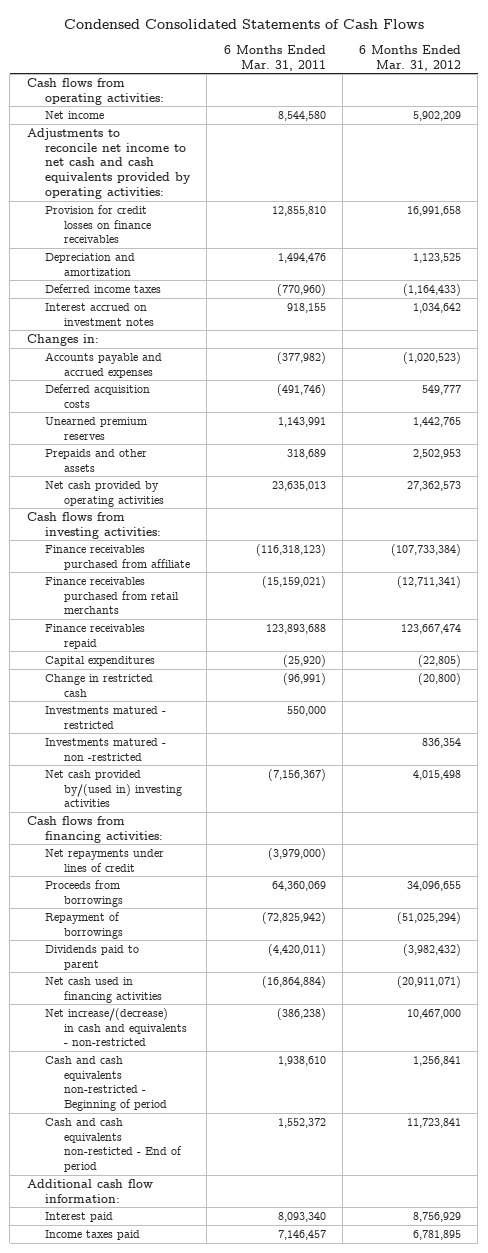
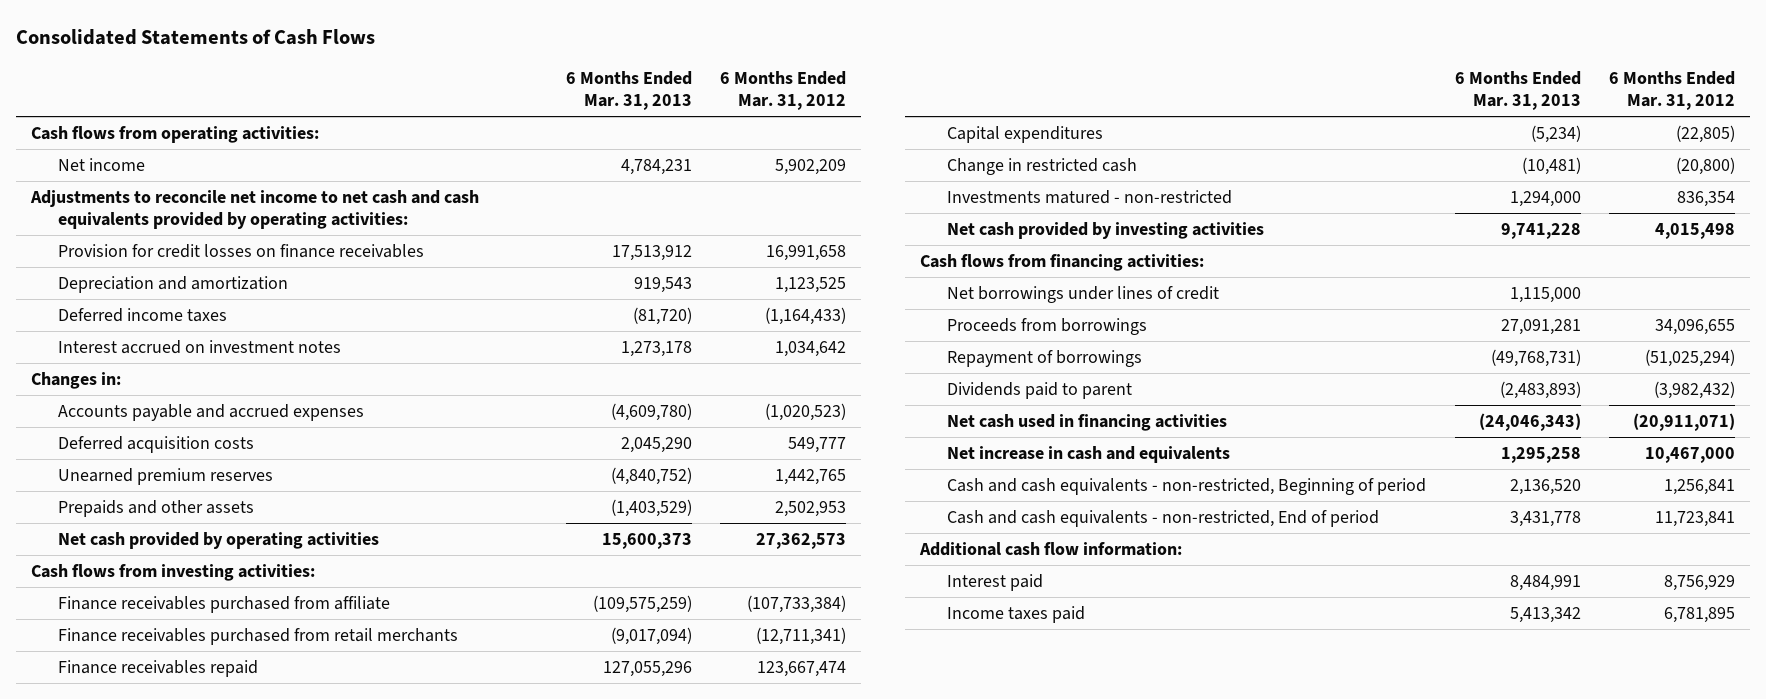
- Condensed Consolidated Statements of Cash Flows
+ Consolidated Statements of Cash Flows
- | 6 Months Ended Mar. 31, 2011 | 6 Months Ended Mar. 31, 2012
+ | 6 Months Ended Mar. 31, 2013 | 6 Months Ended Mar. 31, 2012
- Investments matured - restricted | 550,000 |
- Investments matured - non -restricted | | 836,354
- Net cash provided by/(used in) investing activities | (7,156,367) | 4,015,498
+ Investments matured - non-restricted | 1,294,000 | 836,354
+ Net cash provided by investing activities | 9,741,228 | 4,015,498
- Net repayments under lines of credit | (3,979,000) |
+ Net borrowings under lines of credit | 1,115,000 |
- Net increase/(decrease) in cash and equivalents - non-restricted | (386,238) | 10,467,000
- Cash and cash equivalents non-restricted - Beginning of period | 1,938,610 | 1,256,841
- Cash and cash equivalents non-resticted - End of period | 1,552,372 | 11,723,841
+ Net increase in cash and equivalents | 1,295,258 | 10,467,000
+ Cash and cash equivalents - non-restricted, Beginning of period | 2,136,520 | 1,256,841
+ Cash and cash equivalents - non-restricted, End of period | 3,431,778 | 11,723,841

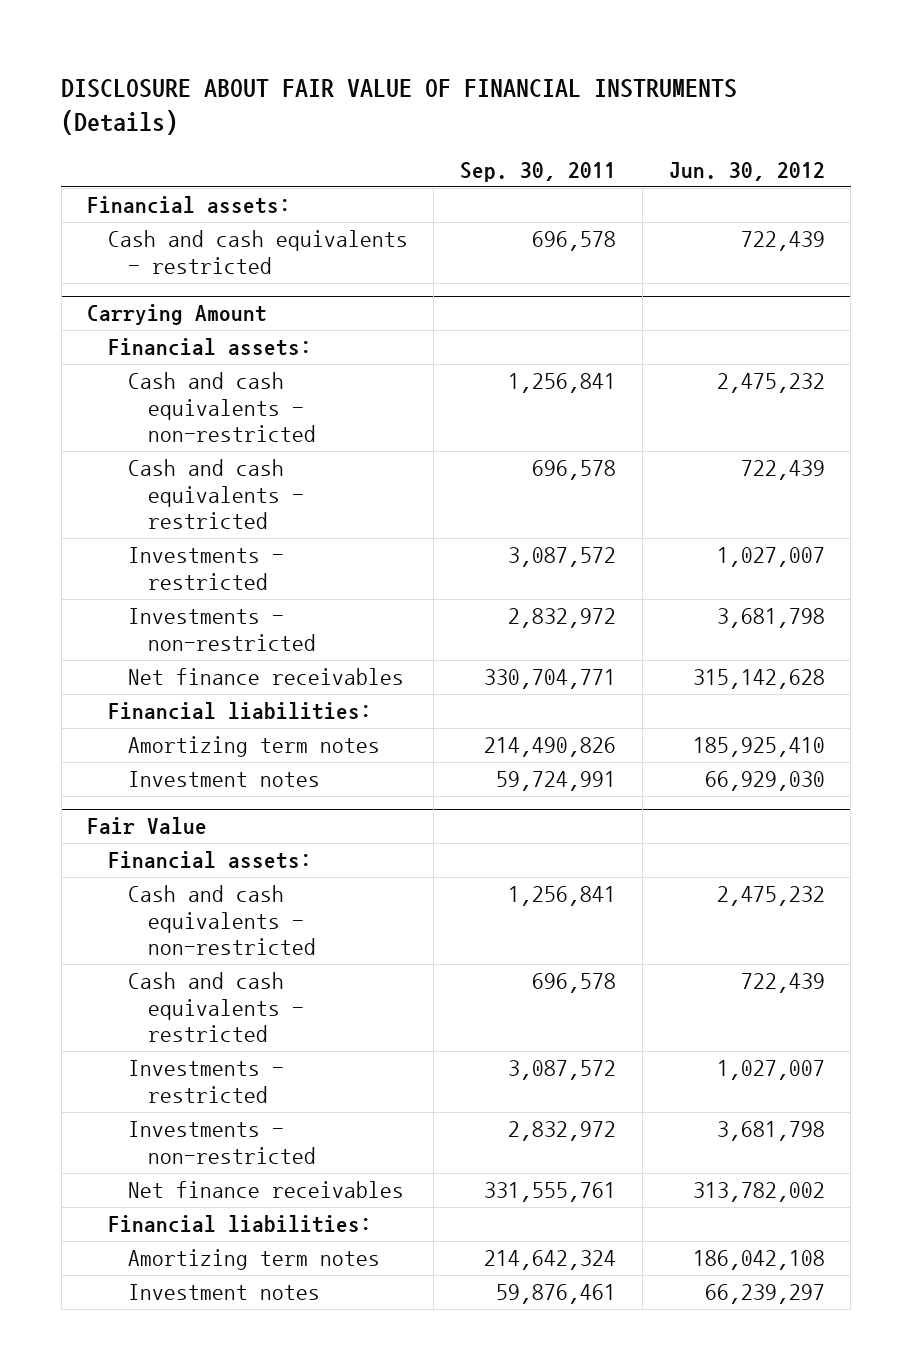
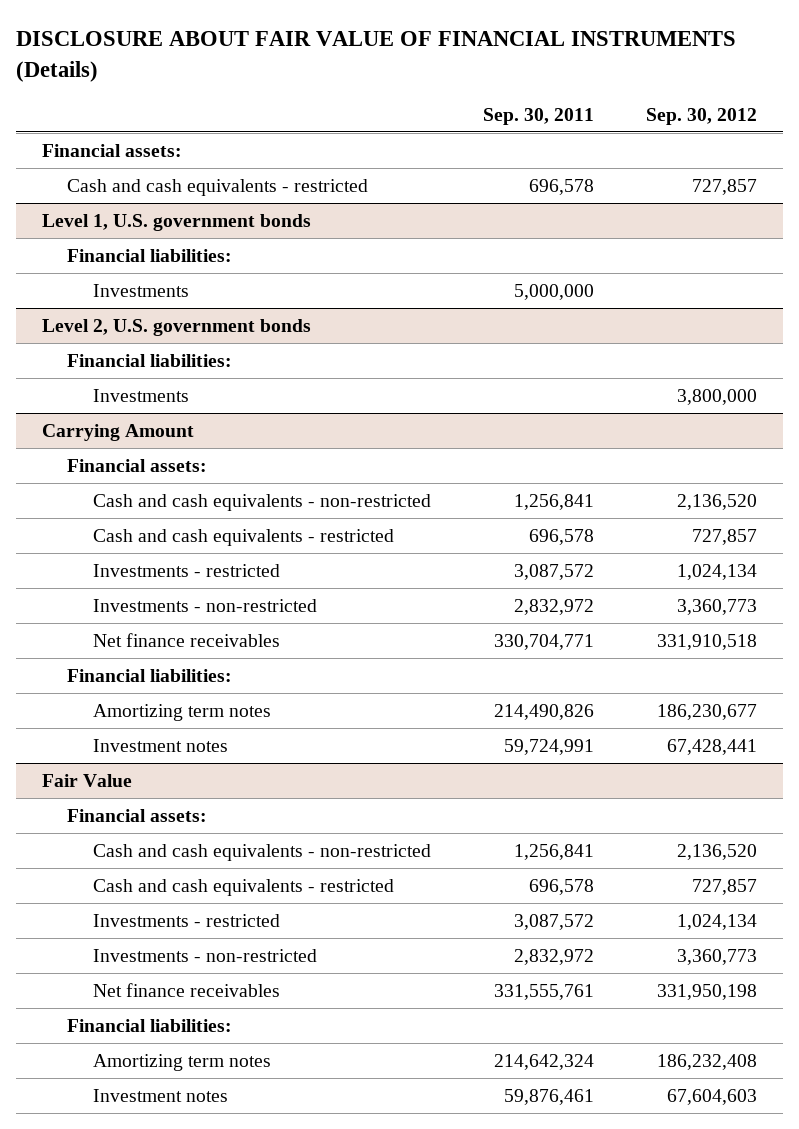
- | Sep. 30, 2011 | Jun. 30, 2012
+ | Sep. 30, 2011 | Sep. 30, 2012
+ Level 1, U.S. government bonds
+ Financial liabilities:
+ Investments | 5,000,000 |
+ Level 2, U.S. government bonds
+ Financial liabilities:
+ Investments | | 3,800,000

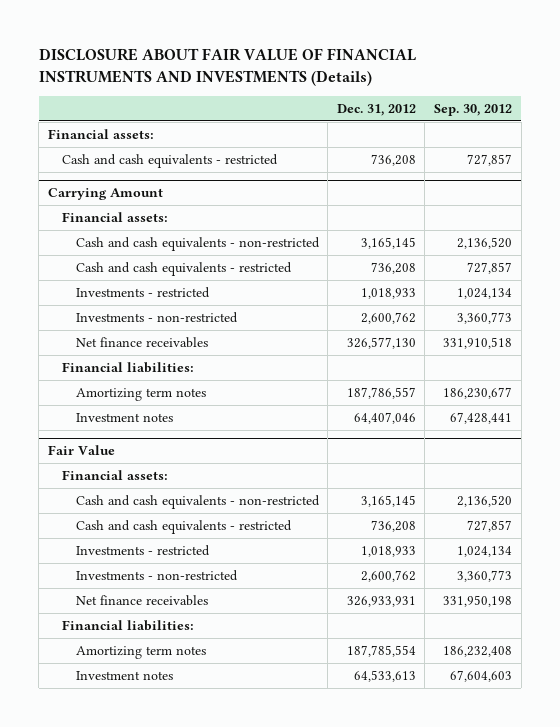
- DISCLOSURE ABOUT FAIR VALUE OF FINANCIAL INSTRUMENTS (Details)
+ DISCLOSURE ABOUT FAIR VALUE OF FINANCIAL INSTRUMENTS AND INVESTMENTS (Details)
- | Sep. 30, 2011 | Sep. 30, 2012
+ | Dec. 31, 2012 | Sep. 30, 2012
- Level 1, U.S. government bonds
- Financial liabilities:
- Investments | 5,000,000 |
- Level 2, U.S. government bonds
- Financial liabilities:
- Investments | | 3,800,000

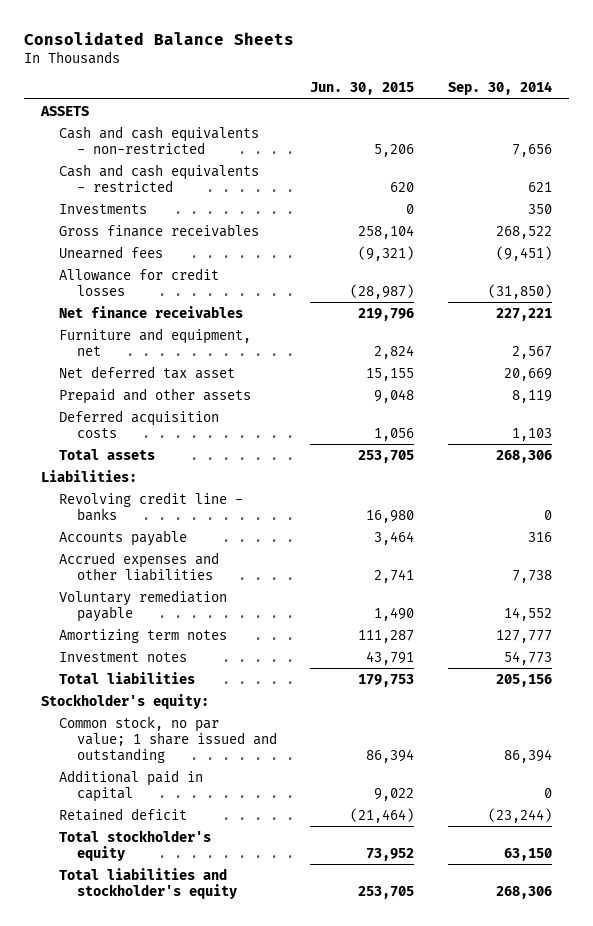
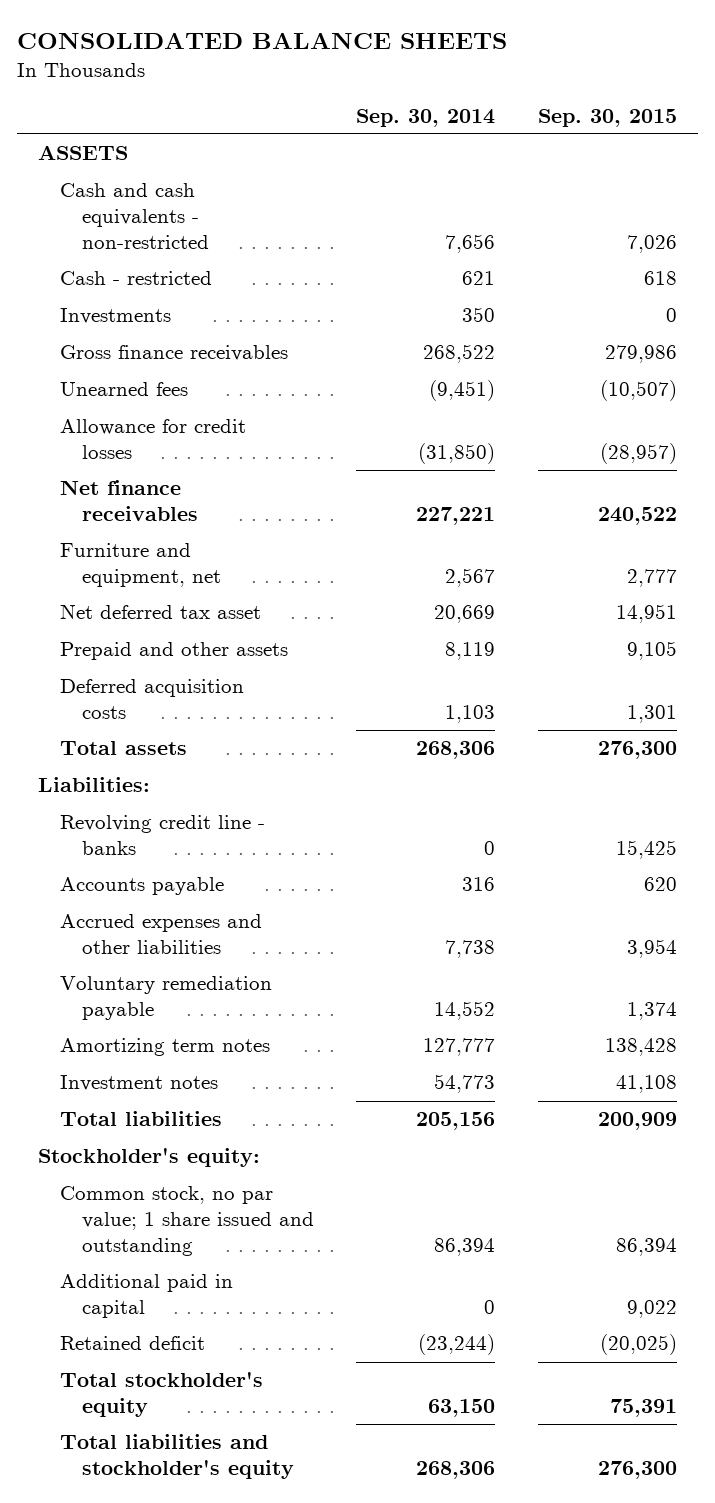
- Consolidated Balance Sheets
+ CONSOLIDATED BALANCE SHEETS
- | Jun. 30, 2015 | Sep. 30, 2014
+ | Sep. 30, 2014 | Sep. 30, 2015
- Cash and cash equivalents - restricted | 620 | 621
+ Cash - restricted | 621 | 618

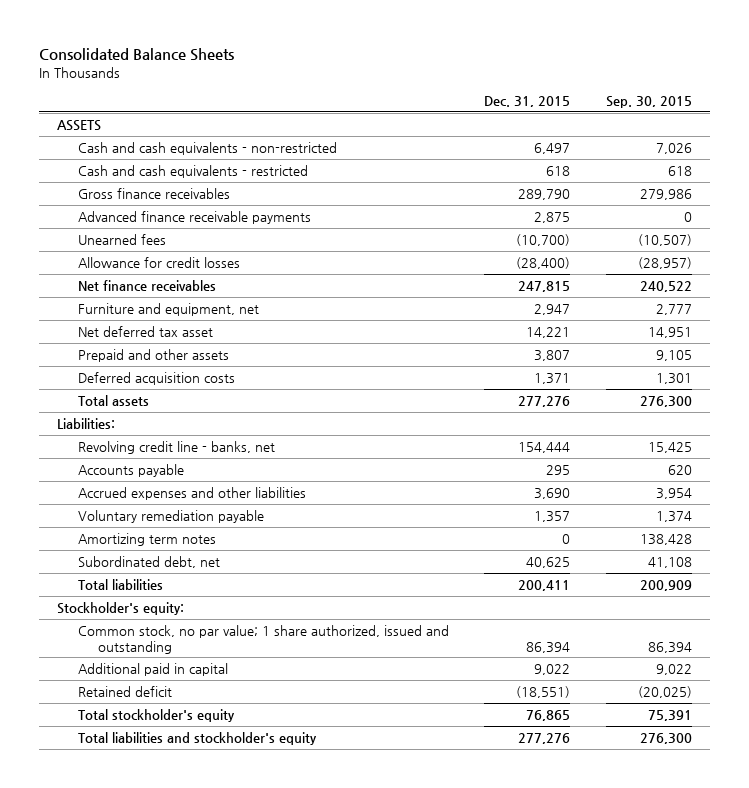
- CONSOLIDATED BALANCE SHEETS
+ Consolidated Balance Sheets
- | Sep. 30, 2014 | Sep. 30, 2015
+ | Dec. 31, 2015 | Sep. 30, 2015
- Cash - restricted | 621 | 618
- Investments | 350 | 0
+ Cash and cash equivalents - restricted | 618 | 618
+ Advanced finance receivable payments | 2,875 | 0
- Revolving credit line - banks | 0 | 15,425
+ Revolving credit line - banks, net | 154,444 | 15,425
- Investment notes | 54,773 | 41,108
+ Subordinated debt, net | 40,625 | 41,108
- Common stock, no par value; 1 share issued and outstanding | 86,394 | 86,394
+ Common stock, no par value; 1 share authorized, issued and outstanding | 86,394 | 86,394

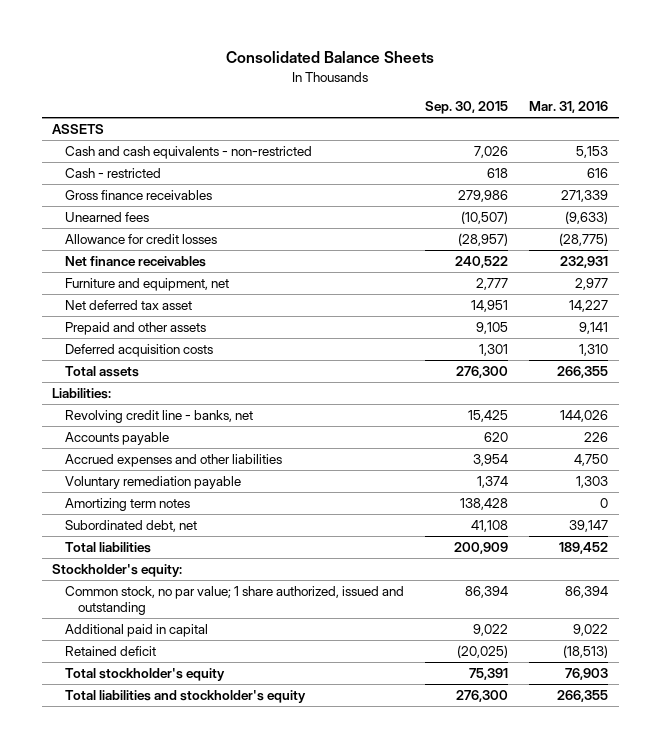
- | Dec. 31, 2015 | Sep. 30, 2015
+ | Sep. 30, 2015 | Mar. 31, 2016
- Cash and cash equivalents - restricted | 618 | 618
+ Cash - restricted | 618 | 616
- Advanced finance receivable payments | 2,875 | 0

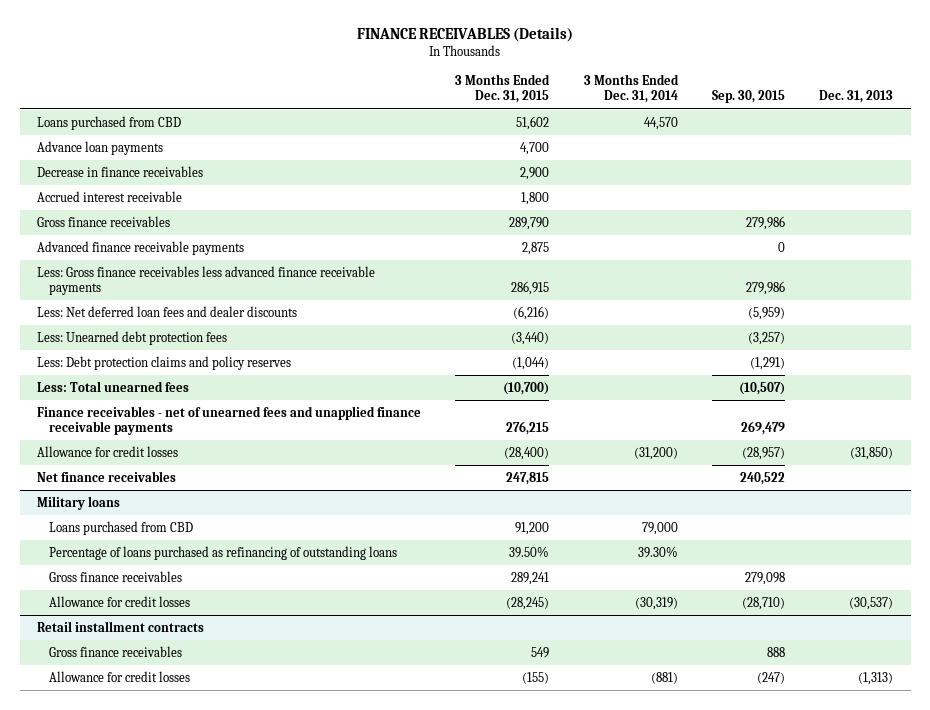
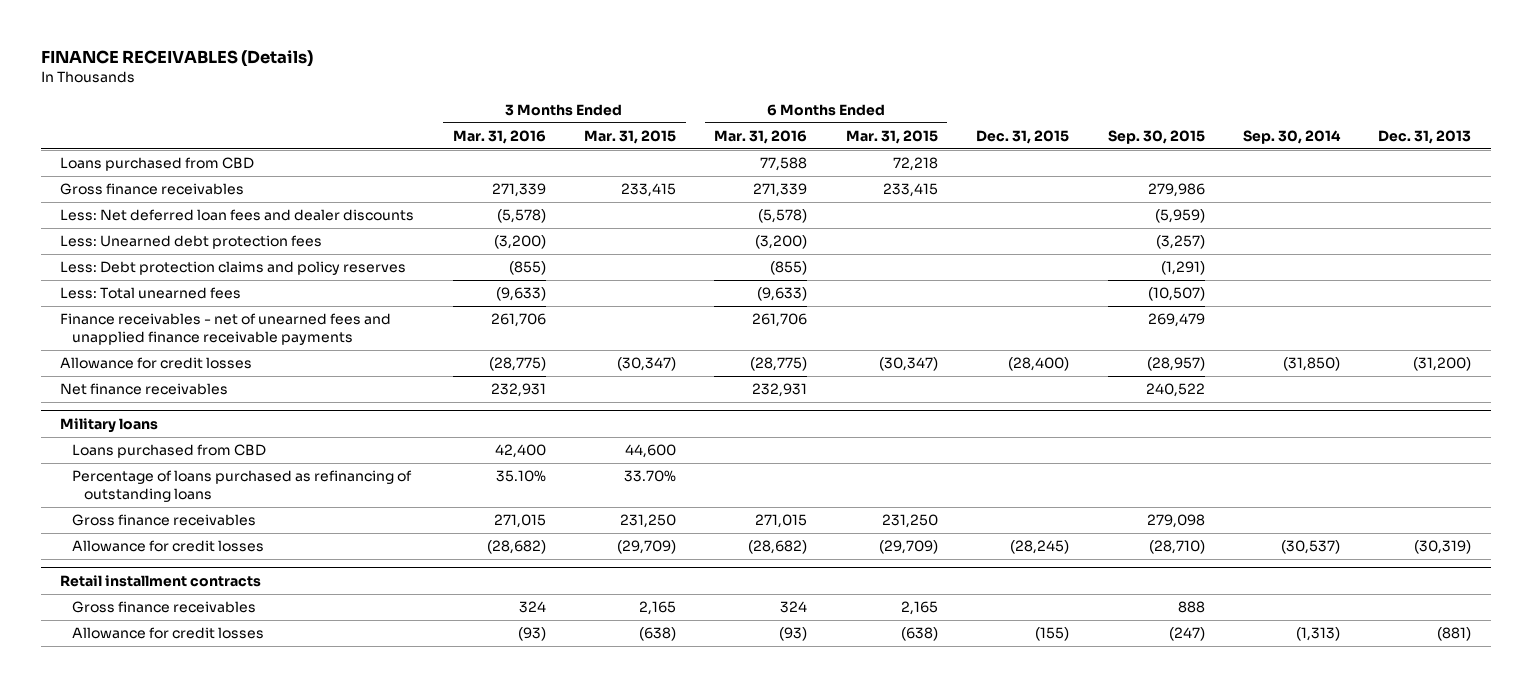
- | 3 Months Ended Dec. 31, 2015 | 3 Months Ended Dec. 31, 2014 | Sep. 30, 2015 | Dec. 31, 2013
+ | 3 Months Ended Mar. 31, 2016 | 3 Months Ended Mar. 31, 2015 | 6 Months Ended Mar. 31, 2016 | 6 Months Ended Mar. 31, 2015 | Dec. 31, 2015 | Sep. 30, 2015 | Sep. 30, 2014 | Dec. 31, 2013
- Advance loan payments | 4,700 | | |
- Decrease in finance receivables | 2,900 | | |
- Accrued interest receivable | 1,800 | | |
- Advanced finance receivable payments | 2,875 | | 0 |
- Less: Gross finance receivables less advanced finance receivable payments | 286,915 | | 279,986 |
- Allowance for credit losses | (28,400) | (31,200) | (28,957) | (31,850)
+ Allowance for credit losses | (28,775) | (30,347) | (28,775) | (30,347) | (28,400) | (28,957) | (31,850) | (31,200)
@ Military loans
- Allowance for credit losses | (28,245) | (30,319) | (28,710) | (30,537)
+ Allowance for credit losses | (28,682) | (29,709) | (28,682) | (29,709) | (28,245) | (28,710) | (30,537) | (30,319)
@ Retail installment contracts
- Allowance for credit losses | (155) | (881) | (247) | (1,313)
+ Allowance for credit losses | (93) | (638) | (93) | (638) | (155) | (247) | (1,313) | (881)

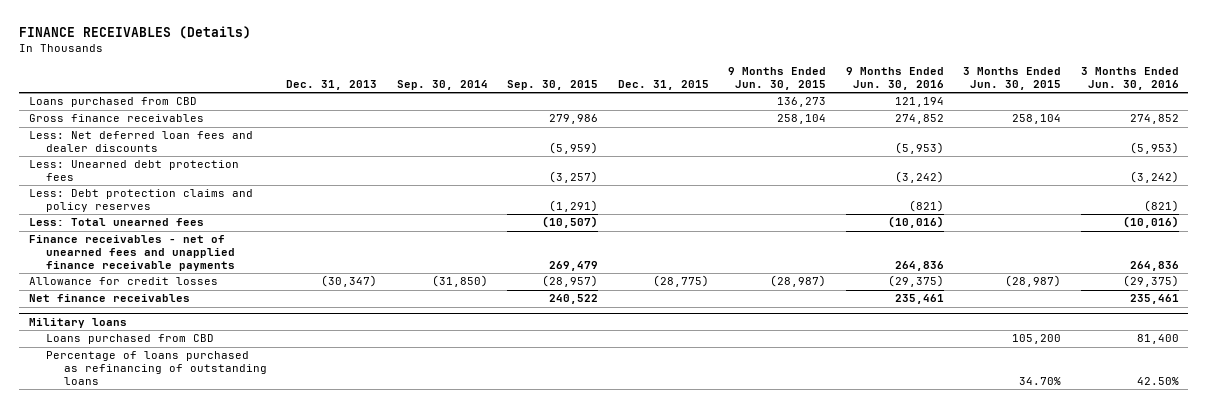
- | 3 Months Ended Mar. 31, 2016 | 3 Months Ended Mar. 31, 2015 | 6 Months Ended Mar. 31, 2016 | 6 Months Ended Mar. 31, 2015 | Dec. 31, 2015 | Sep. 30, 2015 | Sep. 30, 2014 | Dec. 31, 2013
+ | Dec. 31, 2013 | Sep. 30, 2014 | Sep. 30, 2015 | Dec. 31, 2015 | 9 Months Ended Jun. 30, 2015 | 9 Months Ended Jun. 30, 2016 | 3 Months Ended Jun. 30, 2015 | 3 Months Ended Jun. 30, 2016
- Allowance for credit losses | (28,775) | (30,347) | (28,775) | (30,347) | (28,400) | (28,957) | (31,850) | (31,200)
+ Allowance for credit losses | (30,347) | (31,850) | (28,957) | (28,775) | (28,987) | (29,375) | (28,987) | (29,375)
@ Military loans
- Gross finance receivables | 271,015 | 231,250 | 271,015 | 231,250 | | 279,098 | |
- Allowance for credit losses | (28,682) | (29,709) | (28,682) | (29,709) | (28,245) | (28,710) | (30,537) | (30,319)
- Retail installment contracts
- Gross finance receivables | 324 | 2,165 | 324 | 2,165 | | 888 | |
- Allowance for credit losses | (93) | (638) | (93) | (638) | (155) | (247) | (1,313) | (881)

